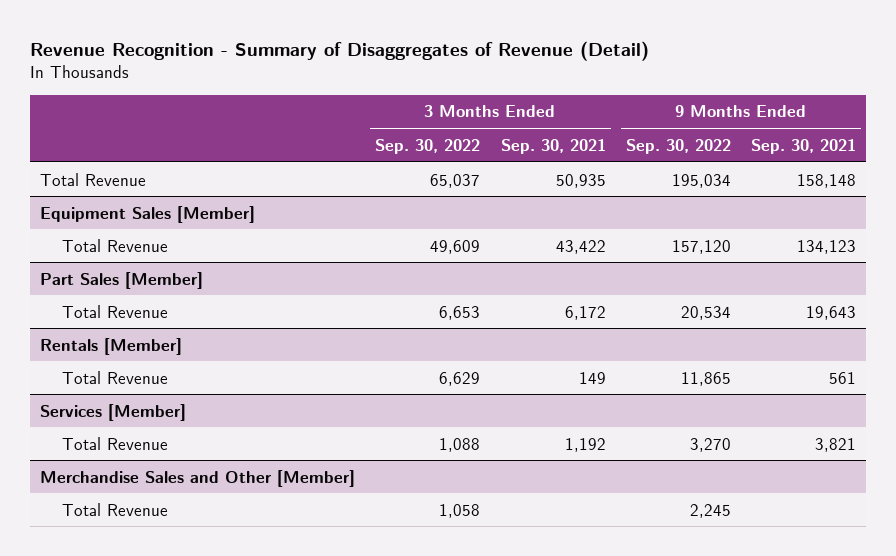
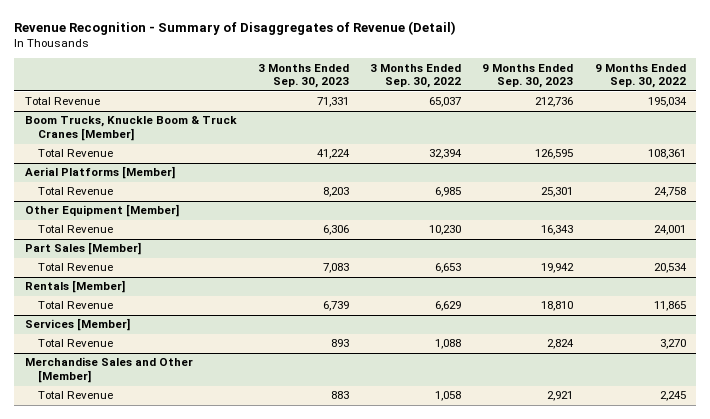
- | 3 Months Ended Sep. 30, 2022 | 3 Months Ended Sep. 30, 2021 | 9 Months Ended Sep. 30, 2022 | 9 Months Ended Sep. 30, 2021
+ | 3 Months Ended Sep. 30, 2023 | 3 Months Ended Sep. 30, 2022 | 9 Months Ended Sep. 30, 2023 | 9 Months Ended Sep. 30, 2022
- Equipment Sales [Member]
- Total Revenue | 49,609 | 43,422 | 157,120 | 134,123
+ Boom Trucks, Knuckle Boom & Truck Cranes [Member]
+ Total Revenue | 41,224 | 32,394 | 126,595 | 108,361
+ Aerial Platforms [Member]
+ Total Revenue | 8,203 | 6,985 | 25,301 | 24,758
+ Other Equipment [Member]
+ Total Revenue | 6,306 | 10,230 | 16,343 | 24,001

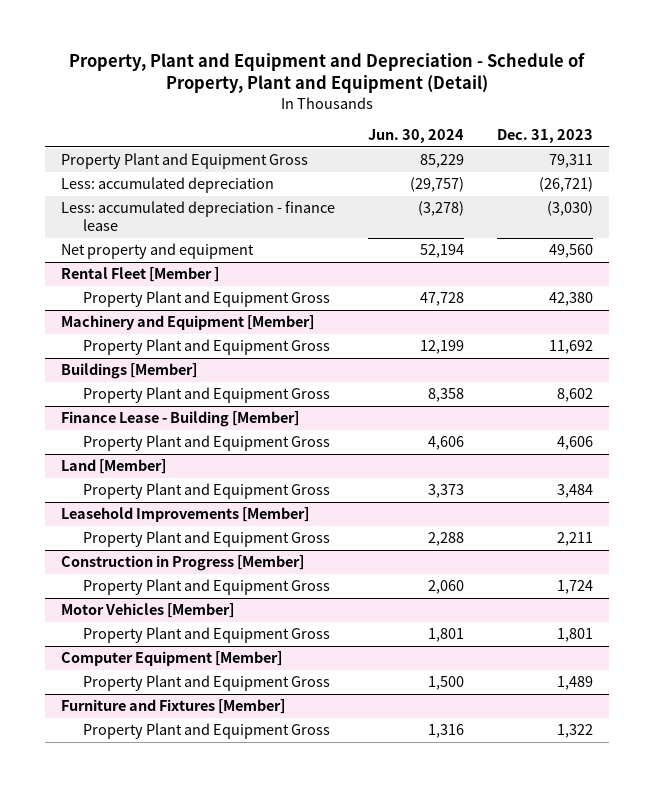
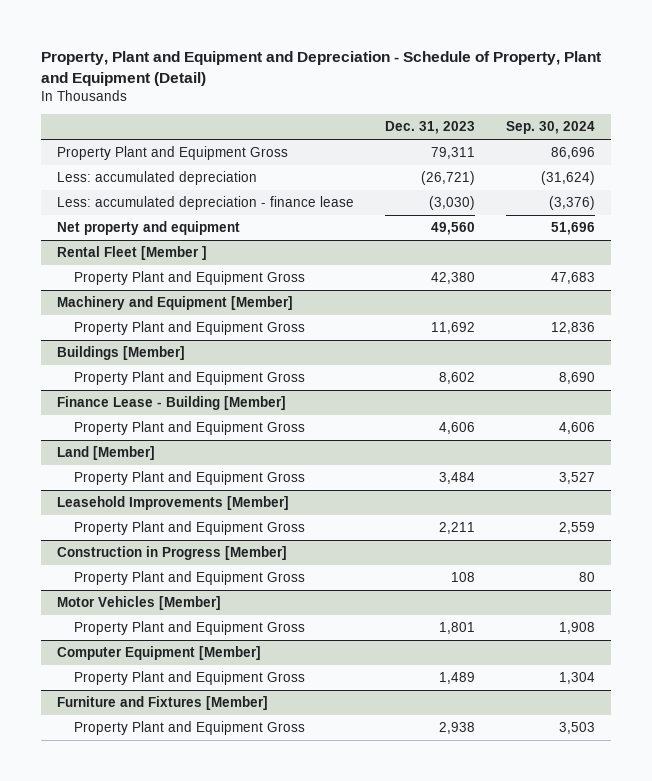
- | Jun. 30, 2024 | Dec. 31, 2023
+ | Dec. 31, 2023 | Sep. 30, 2024
@ Construction in Progress [Member]
- Property Plant and Equipment Gross | 2,060 | 1,724
+ Property Plant and Equipment Gross | 108 | 80
@ Furniture and Fixtures [Member]
- Property Plant and Equipment Gross | 1,316 | 1,322
+ Property Plant and Equipment Gross | 2,938 | 3,503

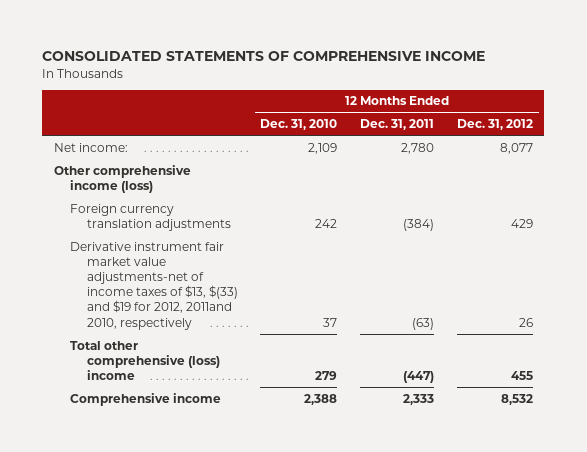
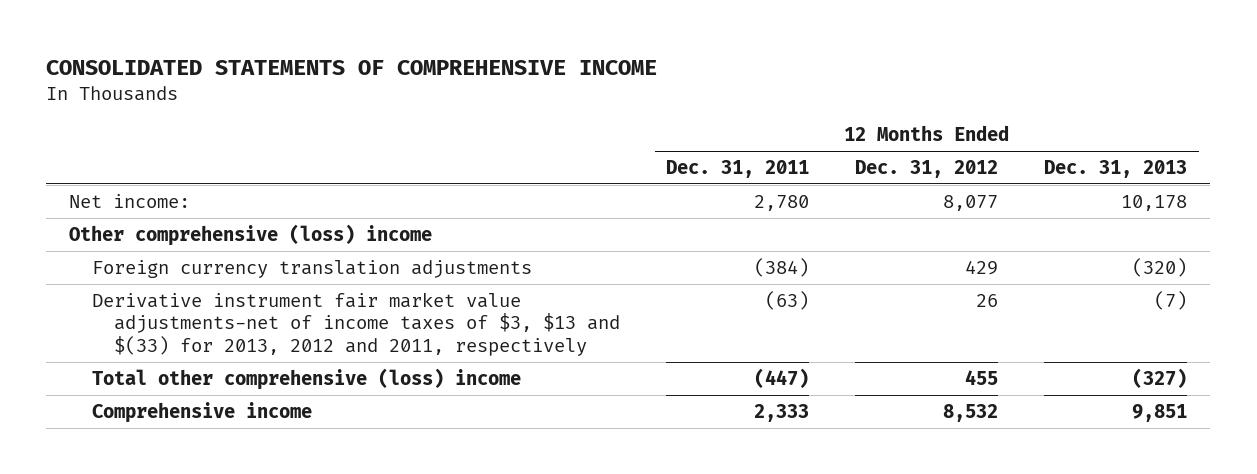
- | 12 Months Ended Dec. 31, 2010 | 12 Months Ended Dec. 31, 2011 | 12 Months Ended Dec. 31, 2012
+ | 12 Months Ended Dec. 31, 2011 | 12 Months Ended Dec. 31, 2012 | 12 Months Ended Dec. 31, 2013
- Other comprehensive income (loss)
+ Other comprehensive (loss) income
- Derivative instrument fair market value adjustments-net of income taxes of $13, $(33) and $19 for 2012, 2011and 2010, respectively | 37 | (63) | 26
+ Derivative instrument fair market value adjustments-net of income taxes of $3, $13 and $(33) for 2013, 2012 and 2011, respectively | (63) | 26 | (7)

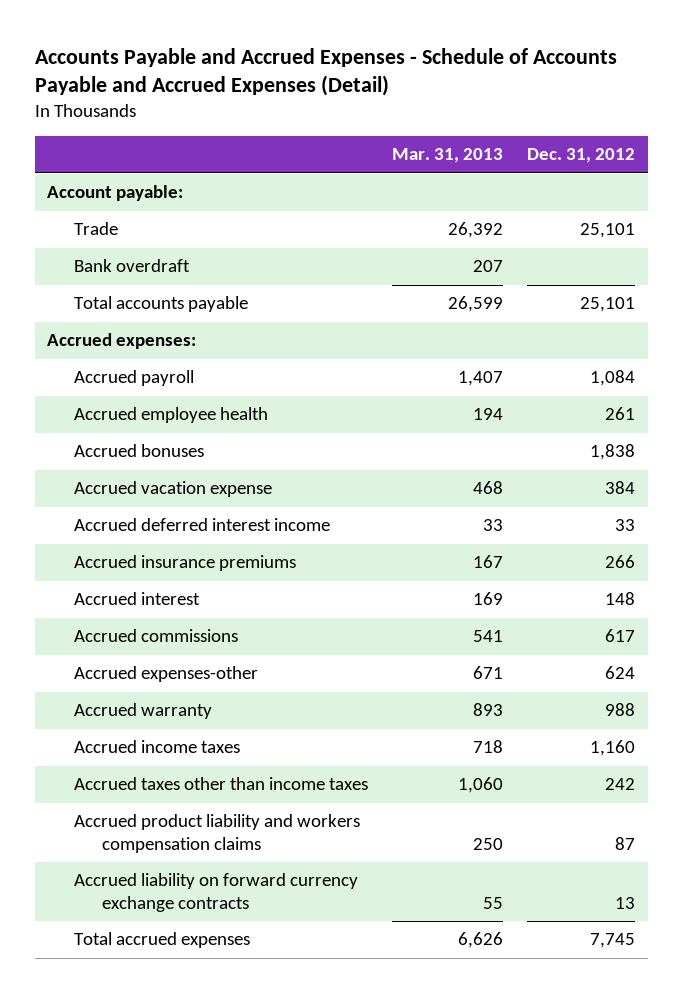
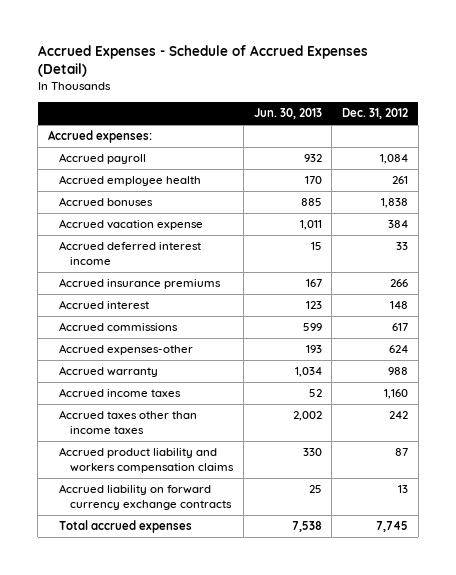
- Accounts Payable and Accrued Expenses - Schedule of Accounts Payable and Accrued Expenses (Detail)
+ Accrued Expenses - Schedule of Accrued Expenses (Detail)
- | Mar. 31, 2013 | Dec. 31, 2012
+ | Jun. 30, 2013 | Dec. 31, 2012
- Account payable:
- Trade | 26,392 | 25,101
- Bank overdraft | 207 |
- Total accounts payable | 26,599 | 25,101

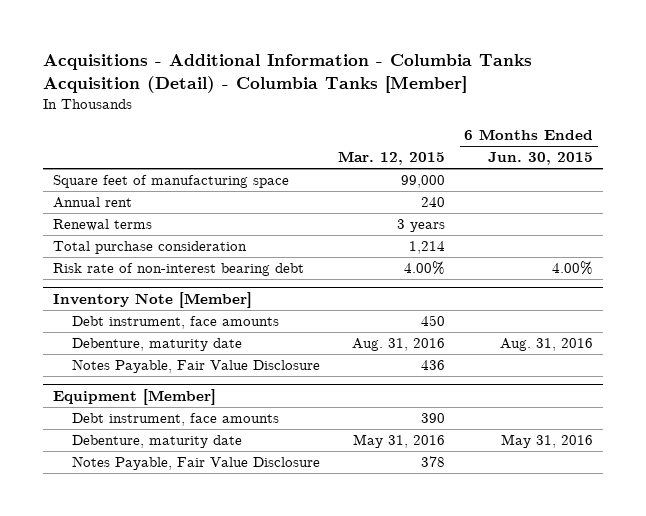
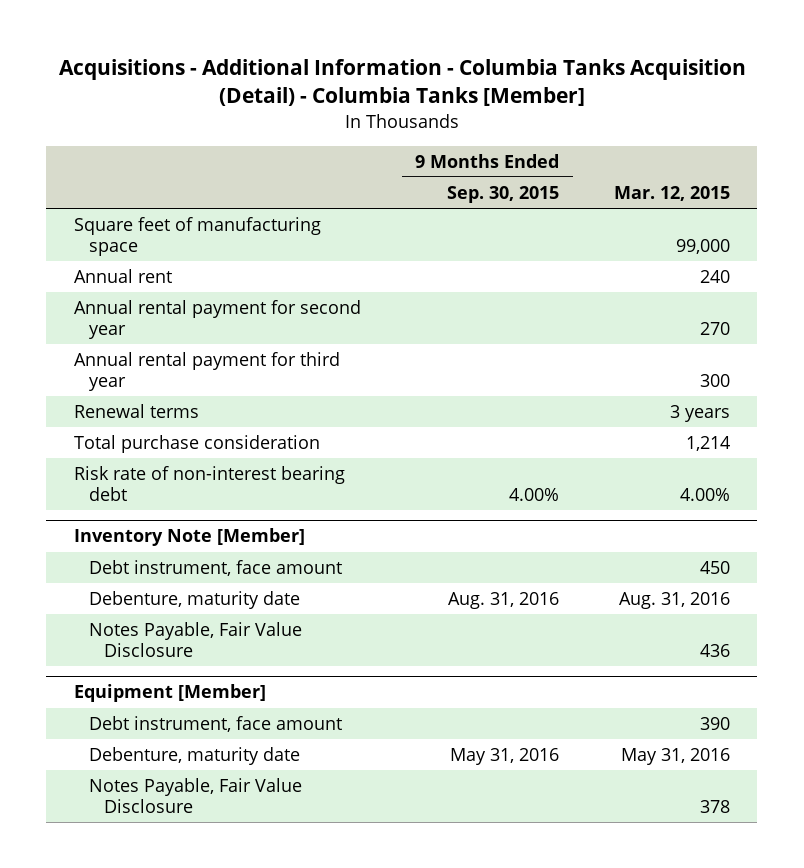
- | Mar. 12, 2015 | 6 Months Ended Jun. 30, 2015
+ | 9 Months Ended Sep. 30, 2015 | Mar. 12, 2015
+ Annual rental payment for second year | | 270
+ Annual rental payment for third year | | 300
@ Inventory Note [Member]
- Debt instrument, face amounts | 450 |
+ Debt instrument, face amount | | 450
@ Equipment [Member]
- Debt instrument, face amounts | 390 |
+ Debt instrument, face amount | | 390

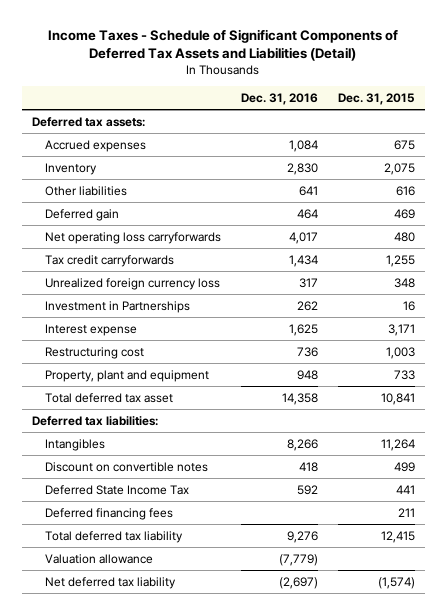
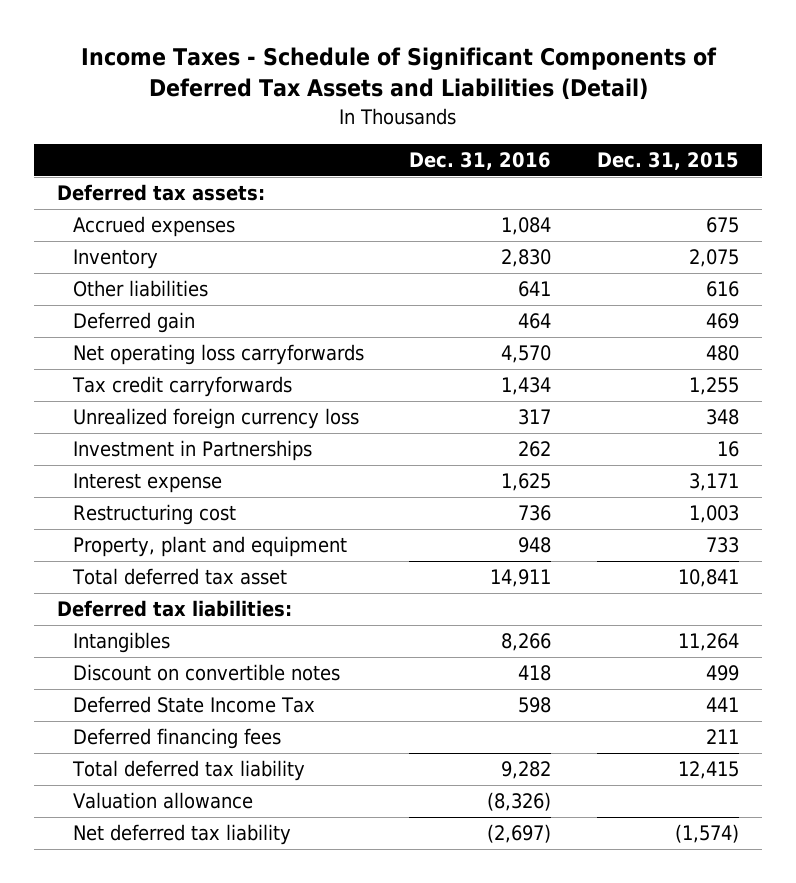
- Net operating loss carryforwards | 4,017 | 480
+ Net operating loss carryforwards | 4,570 | 480
- Total deferred tax asset | 14,358 | 10,841
+ Total deferred tax asset | 14,911 | 10,841
- Deferred State Income Tax | 592 | 441
+ Deferred State Income Tax | 598 | 441
- Total deferred tax liability | 9,276 | 12,415
- Valuation allowance | (7,779) |
+ Total deferred tax liability | 9,282 | 12,415
+ Valuation allowance | (8,326) |

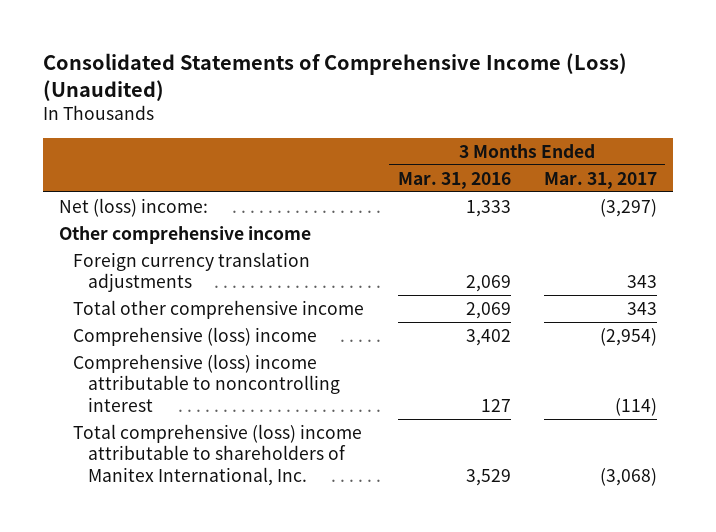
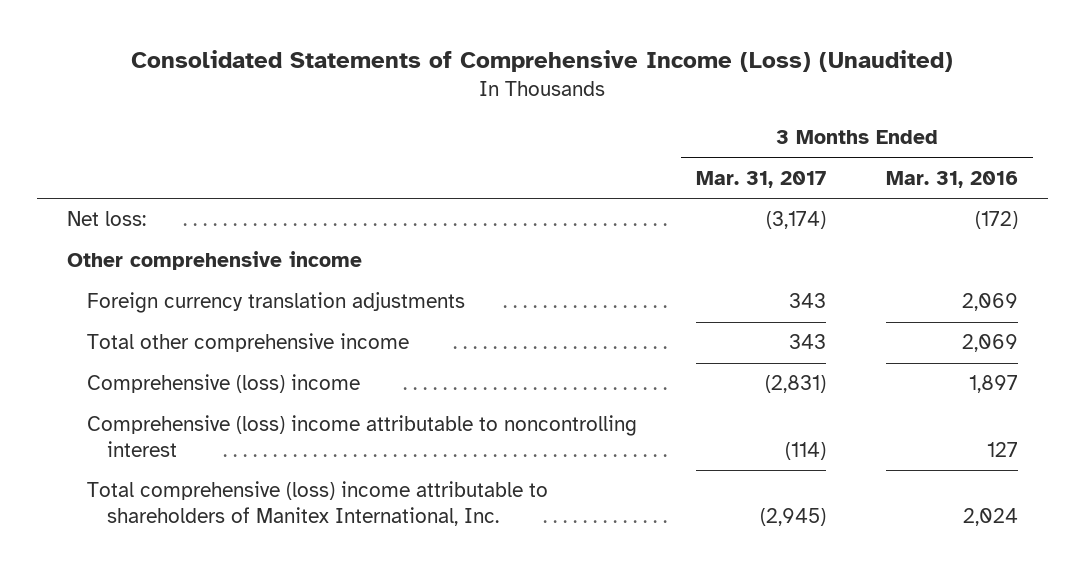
- | 3 Months Ended Mar. 31, 2016 | 3 Months Ended Mar. 31, 2017
+ | 3 Months Ended Mar. 31, 2017 | 3 Months Ended Mar. 31, 2016
- Net (loss) income: | 1,333 | (3,297)
+ Net loss: | (3,174) | (172)
- Comprehensive (loss) income | 3,402 | (2,954)
+ Comprehensive (loss) income | (2,831) | 1,897
- Total comprehensive (loss) income attributable to shareholders of Manitex International, Inc. | 3,529 | (3,068)
+ Total comprehensive (loss) income attributable to shareholders of Manitex International, Inc. | (2,945) | 2,024

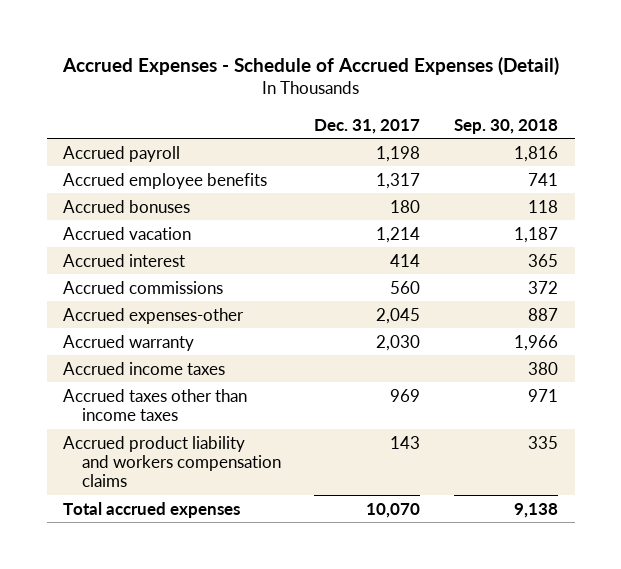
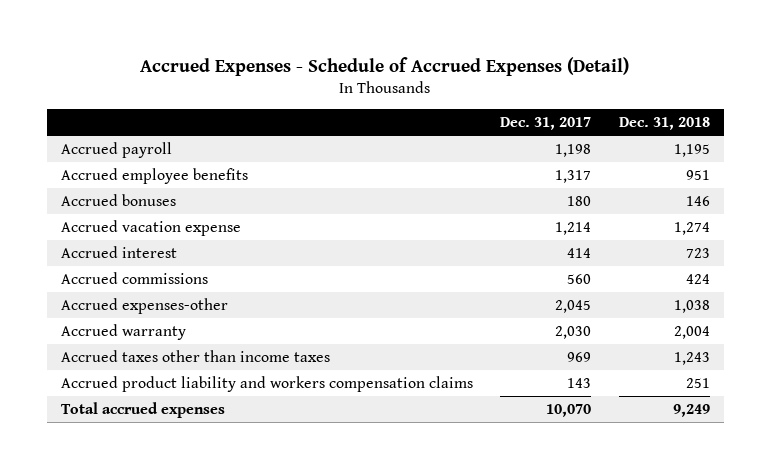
- | Dec. 31, 2017 | Sep. 30, 2018
+ | Dec. 31, 2017 | Dec. 31, 2018
- Accrued vacation | 1,214 | 1,187
+ Accrued vacation expense | 1,214 | 1,274
- Accrued income taxes | | 380

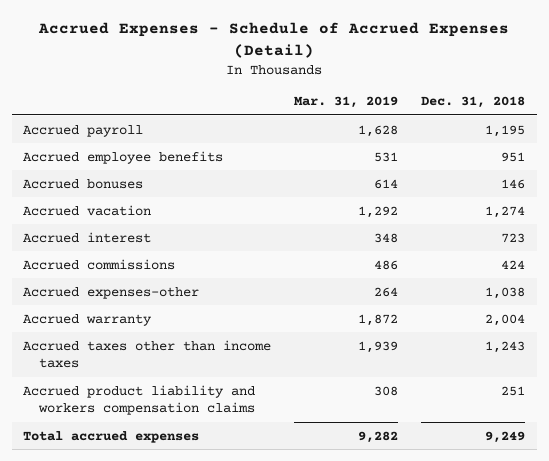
- | Dec. 31, 2017 | Dec. 31, 2018
+ | Mar. 31, 2019 | Dec. 31, 2018
- Accrued vacation expense | 1,214 | 1,274
+ Accrued vacation | 1,292 | 1,274

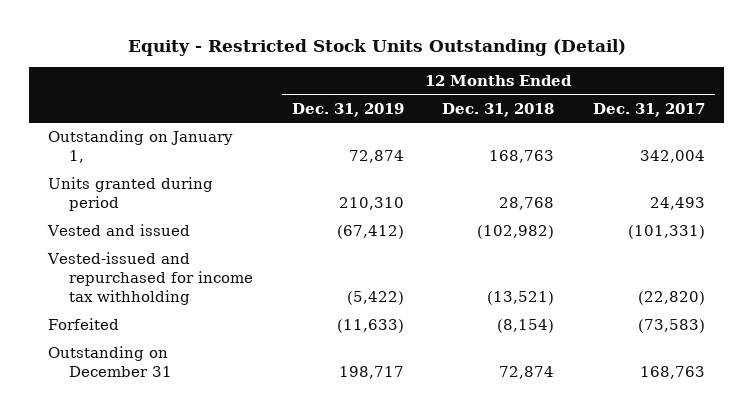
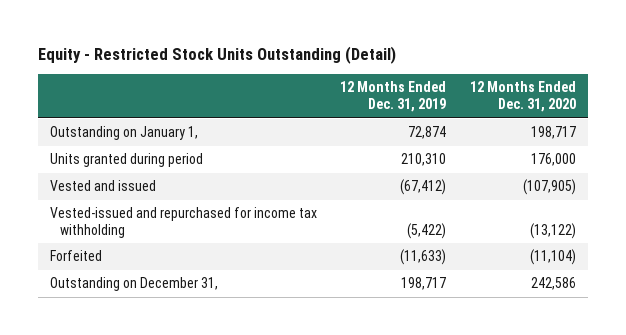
- | 12 Months Ended Dec. 31, 2019 | 12 Months Ended Dec. 31, 2018 | 12 Months Ended Dec. 31, 2017
+ | 12 Months Ended Dec. 31, 2019 | 12 Months Ended Dec. 31, 2020
- Outstanding on December 31 | 198,717 | 72,874 | 168,763
+ Outstanding on December 31, | 198,717 | 242,586

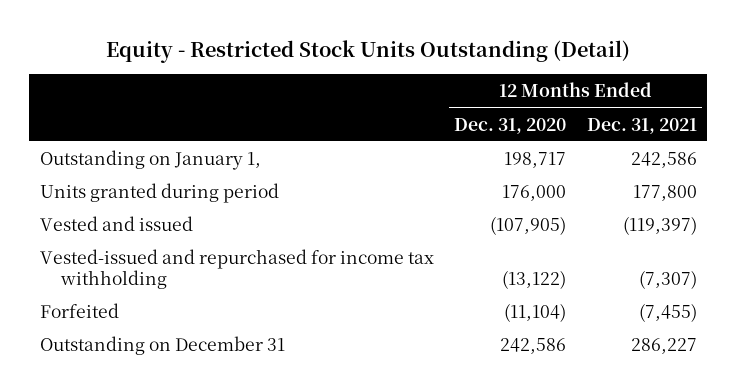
- | 12 Months Ended Dec. 31, 2019 | 12 Months Ended Dec. 31, 2020
+ | 12 Months Ended Dec. 31, 2020 | 12 Months Ended Dec. 31, 2021
- Outstanding on December 31, | 198,717 | 242,586
+ Outstanding on December 31 | 242,586 | 286,227

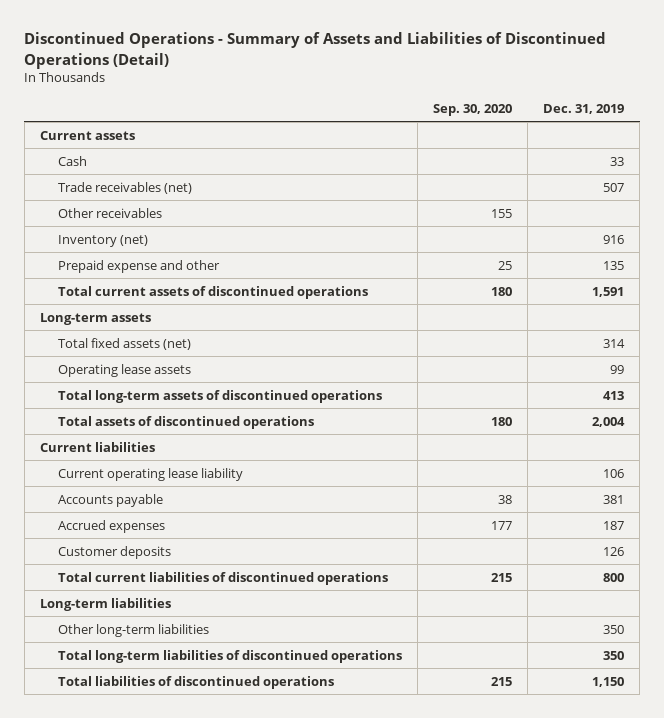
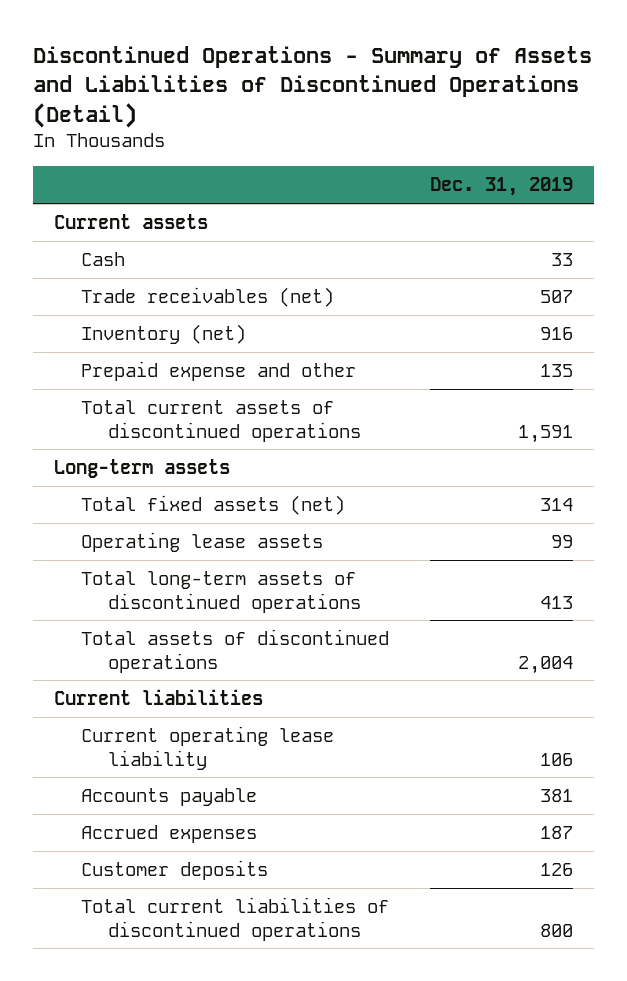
- | Sep. 30, 2020 | Dec. 31, 2019
+ | Dec. 31, 2019
- Other receivables | 155 |
- Long-term liabilities
- Other long-term liabilities | | 350
- Total long-term liabilities of discontinued operations | | 350
- Total liabilities of discontinued operations | 215 | 1,150

